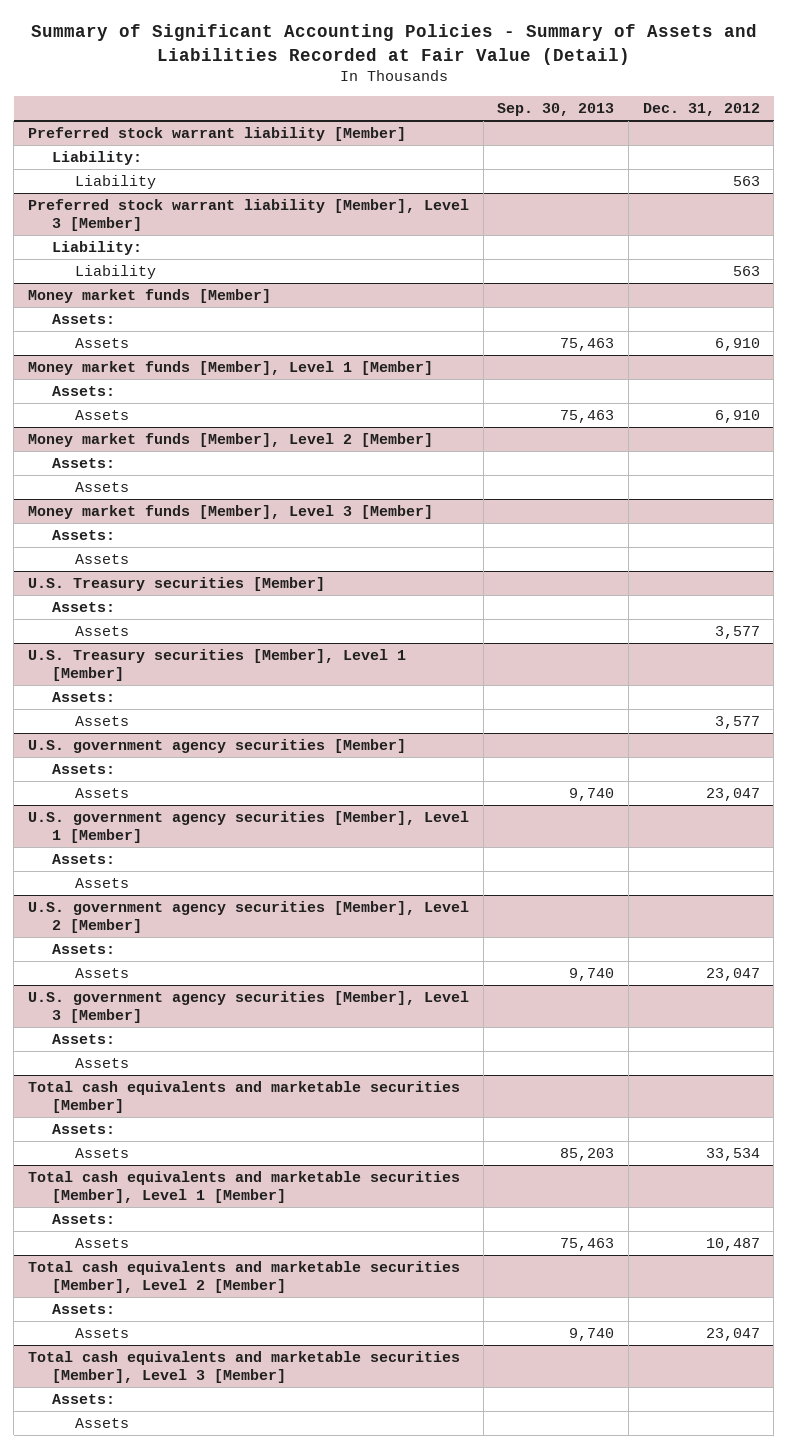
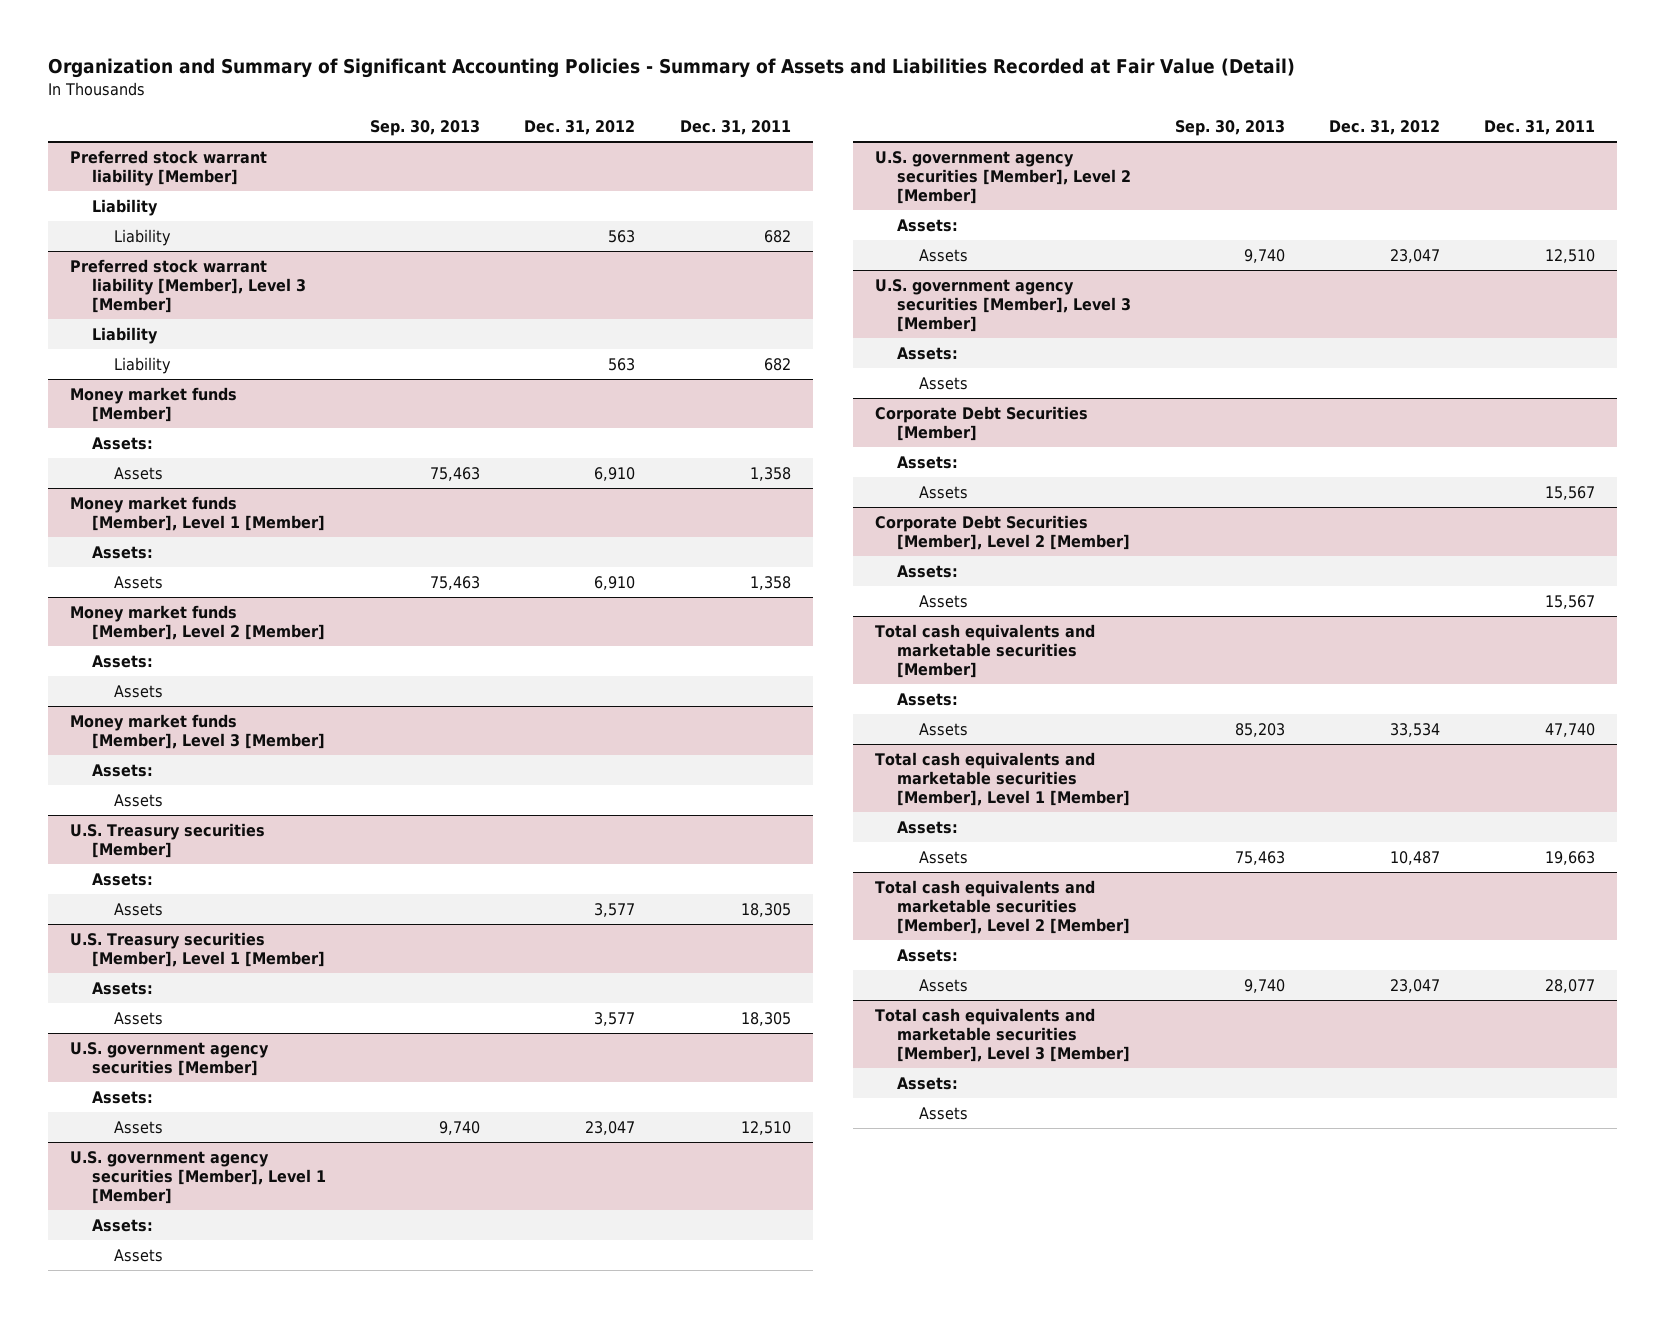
- Summary of Significant Accounting Policies - Summary of Assets and Liabilities Recorded at Fair Value (Detail)
+ Organization and Summary of Significant Accounting Policies - Summary of Assets and Liabilities Recorded at Fair Value (Detail)
- | Sep. 30, 2013 | Dec. 31, 2012
+ | Sep. 30, 2013 | Dec. 31, 2012 | Dec. 31, 2011
@ Preferred stock warrant liability [Member]
- Liability:
+ Liability
@ Preferred stock warrant liability [Member], Level 3 [Member]
- Liability:
+ Liability
+ Corporate Debt Securities [Member]
+ Assets:
+ Assets | | | 15,567
+ Corporate Debt Securities [Member], Level 2 [Member]
+ Assets:
+ Assets | | | 15,567

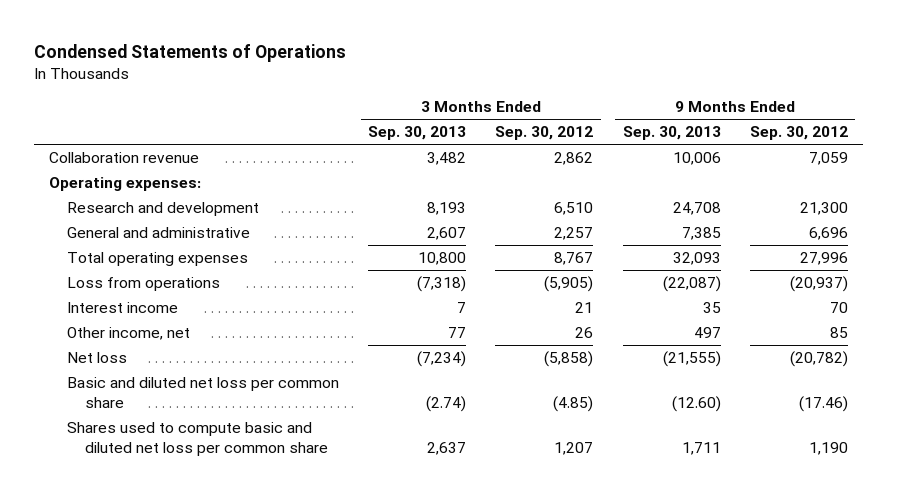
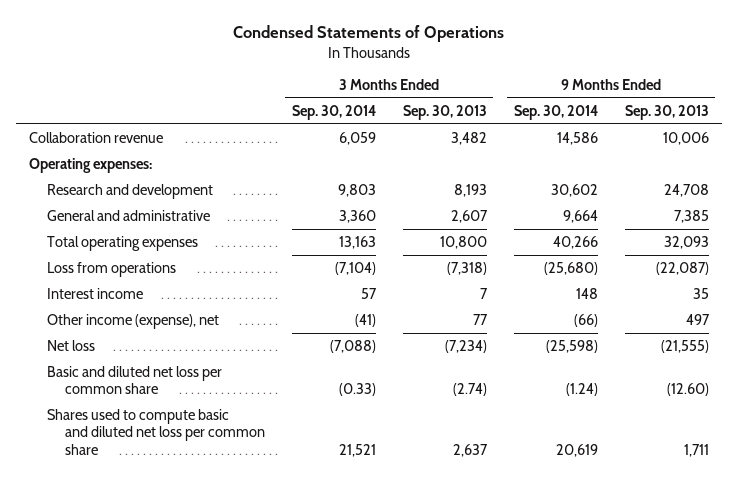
- | 3 Months Ended Sep. 30, 2013 | 3 Months Ended Sep. 30, 2012 | 9 Months Ended Sep. 30, 2013 | 9 Months Ended Sep. 30, 2012
+ | 3 Months Ended Sep. 30, 2014 | 3 Months Ended Sep. 30, 2013 | 9 Months Ended Sep. 30, 2014 | 9 Months Ended Sep. 30, 2013
- Other income, net | 77 | 26 | 497 | 85
+ Other income (expense), net | (41) | 77 | (66) | 497

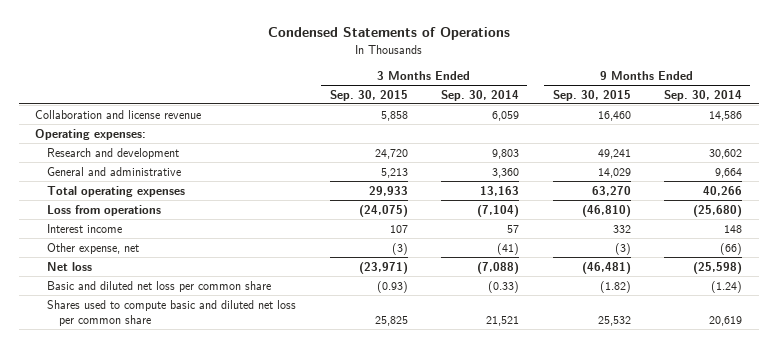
- | 3 Months Ended Sep. 30, 2014 | 3 Months Ended Sep. 30, 2013 | 9 Months Ended Sep. 30, 2014 | 9 Months Ended Sep. 30, 2013
+ | 3 Months Ended Sep. 30, 2015 | 3 Months Ended Sep. 30, 2014 | 9 Months Ended Sep. 30, 2015 | 9 Months Ended Sep. 30, 2014
- Collaboration revenue | 6,059 | 3,482 | 14,586 | 10,006
+ Collaboration and license revenue | 5,858 | 6,059 | 16,460 | 14,586
- Other income (expense), net | (41) | 77 | (66) | 497
+ Other expense, net | (3) | (41) | (3) | (66)

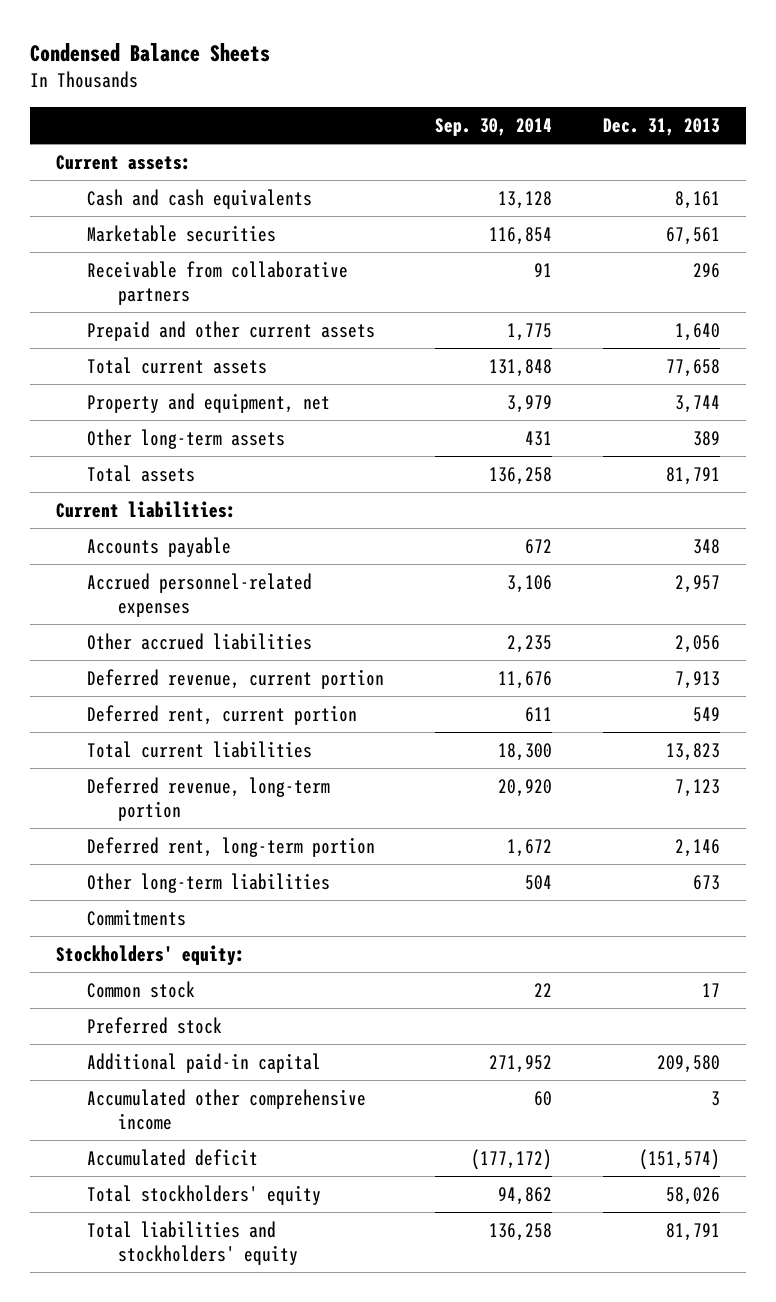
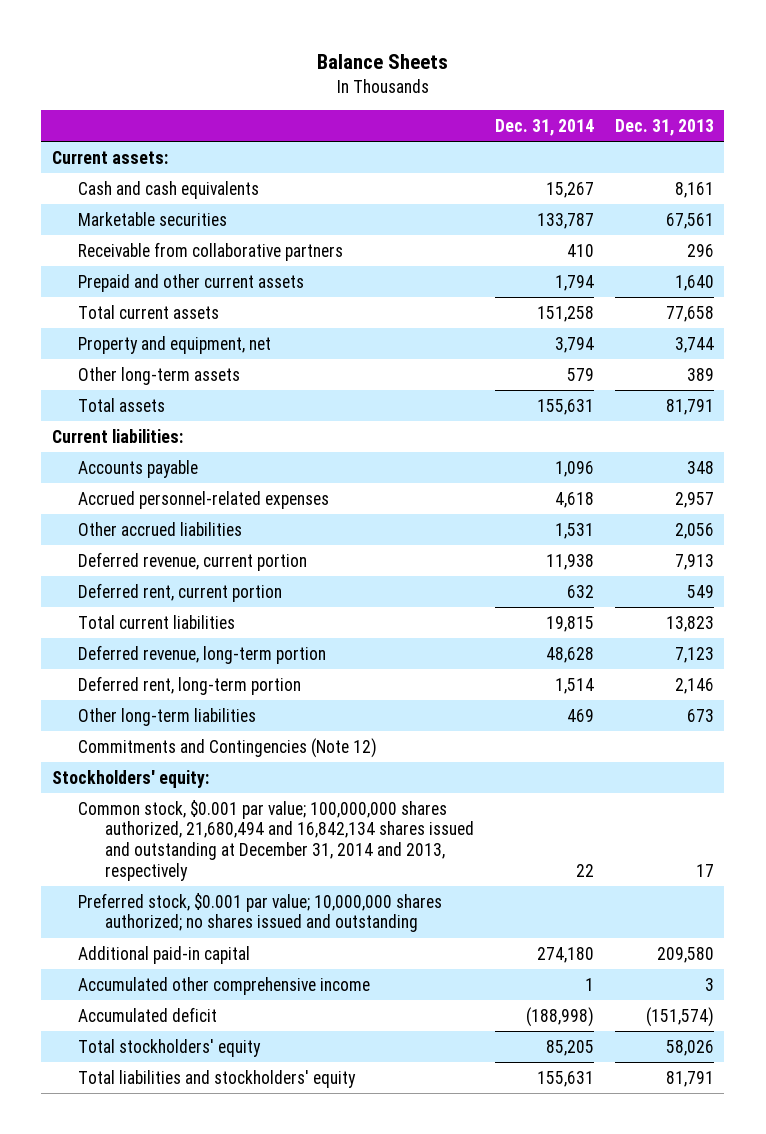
- Condensed Balance Sheets
+ Balance Sheets
- | Sep. 30, 2014 | Dec. 31, 2013
+ | Dec. 31, 2014 | Dec. 31, 2013
- Commitments
+ Commitments and Contingencies (Note 12)
- Common stock | 22 | 17
- Preferred stock
+ Common stock, $0.001 par value; 100,000,000 shares authorized, 21,680,494 and 16,842,134 shares issued and outstanding at December 31, 2014 and 2013, respectively | 22 | 17
+ Preferred stock, $0.001 par value; 10,000,000 shares authorized; no shares issued and outstanding

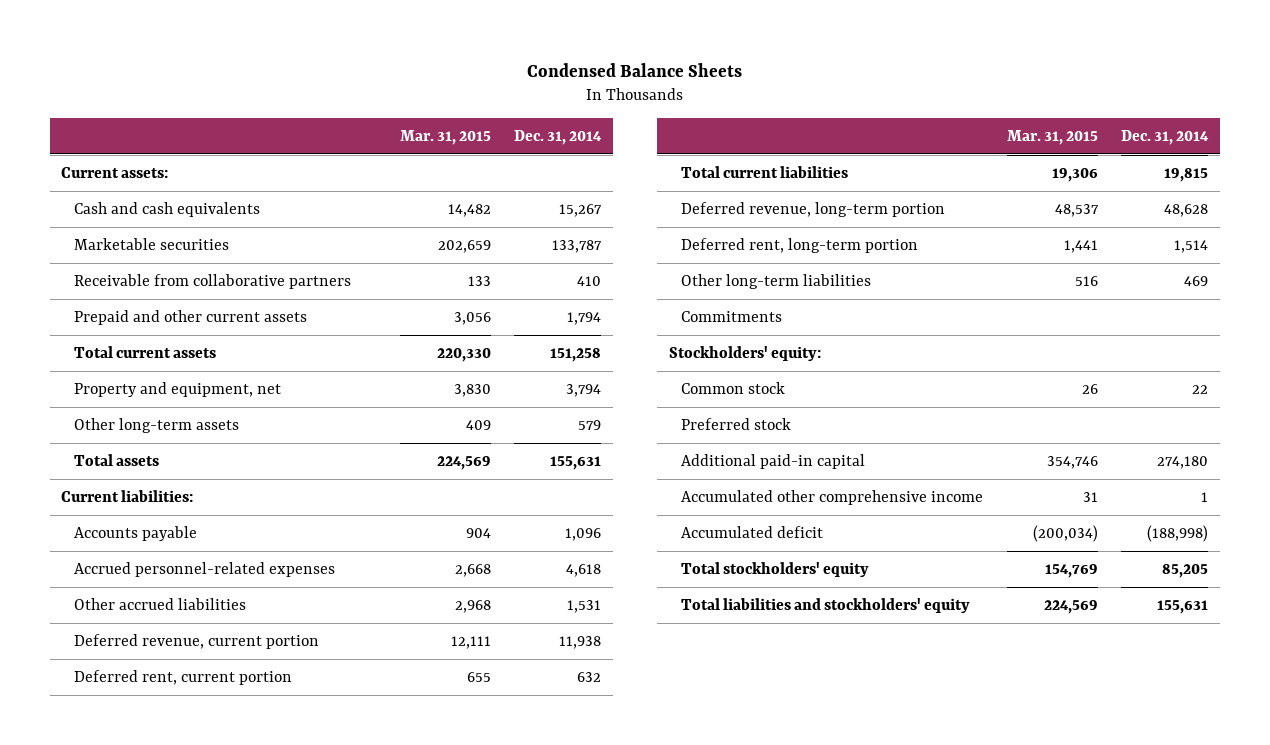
- Balance Sheets
+ Condensed Balance Sheets
- | Dec. 31, 2014 | Dec. 31, 2013
+ | Mar. 31, 2015 | Dec. 31, 2014
- Commitments and Contingencies (Note 12)
+ Commitments
- Common stock, $0.001 par value; 100,000,000 shares authorized, 21,680,494 and 16,842,134 shares issued and outstanding at December 31, 2014 and 2013, respectively | 22 | 17
- Preferred stock, $0.001 par value; 10,000,000 shares authorized; no shares issued and outstanding
+ Common stock | 26 | 22
+ Preferred stock

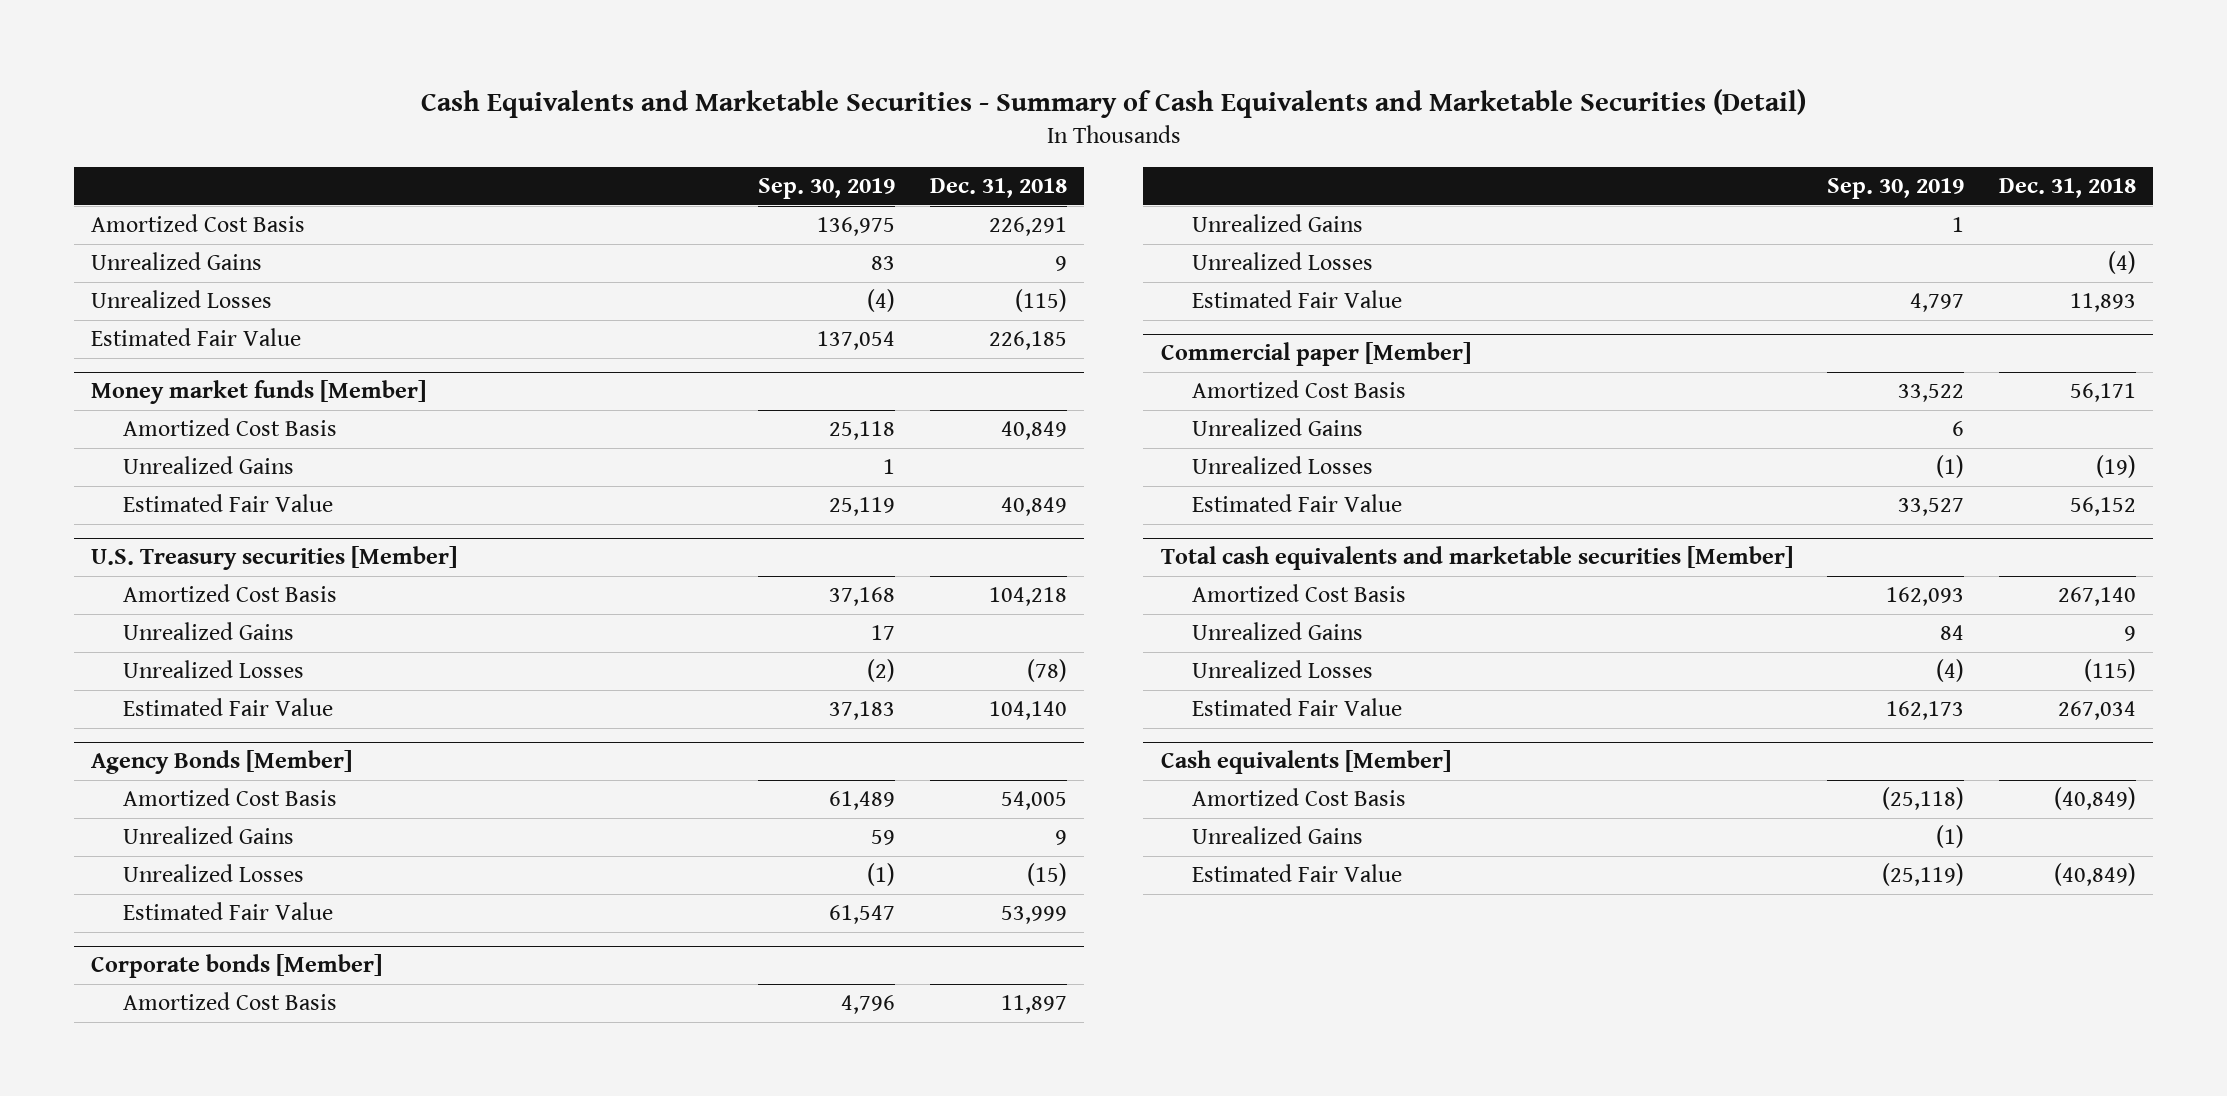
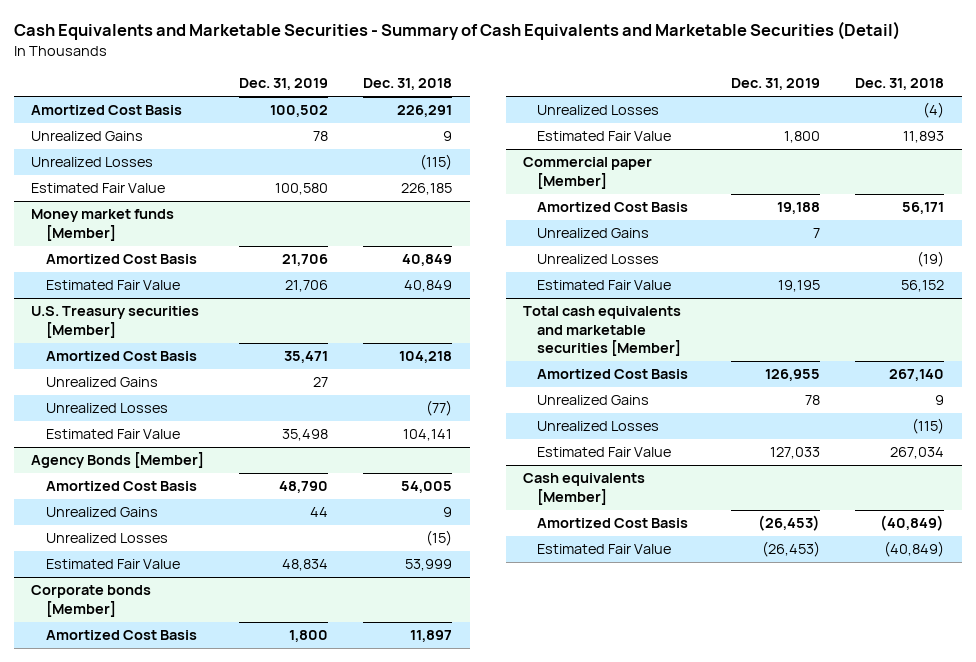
- | Sep. 30, 2019 | Dec. 31, 2018
+ | Dec. 31, 2019 | Dec. 31, 2018
@ Money market funds [Member]
- Unrealized Gains | 1 |
@ U.S. Treasury securities [Member]
- Unrealized Losses | (2) | (78)
- Estimated Fair Value | 37,183 | 104,140
+ Unrealized Losses | | (77)
+ Estimated Fair Value | 35,498 | 104,141
@ Corporate bonds [Member]
- Unrealized Gains | 1 |
@ Cash equivalents [Member]
- Unrealized Gains | (1) |

